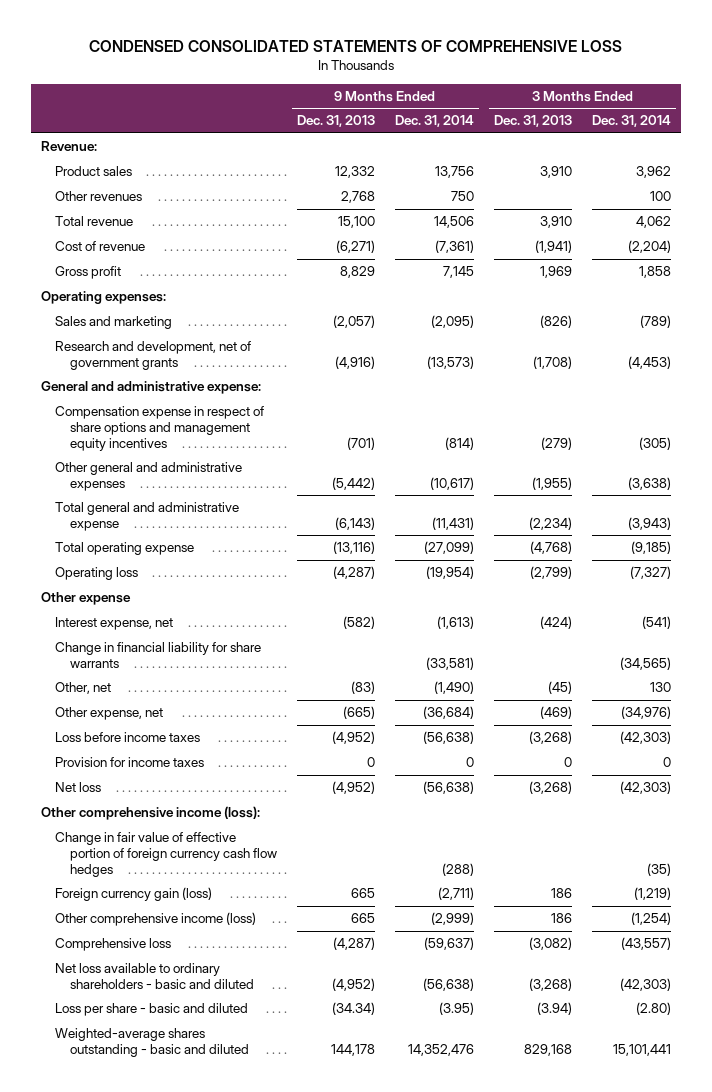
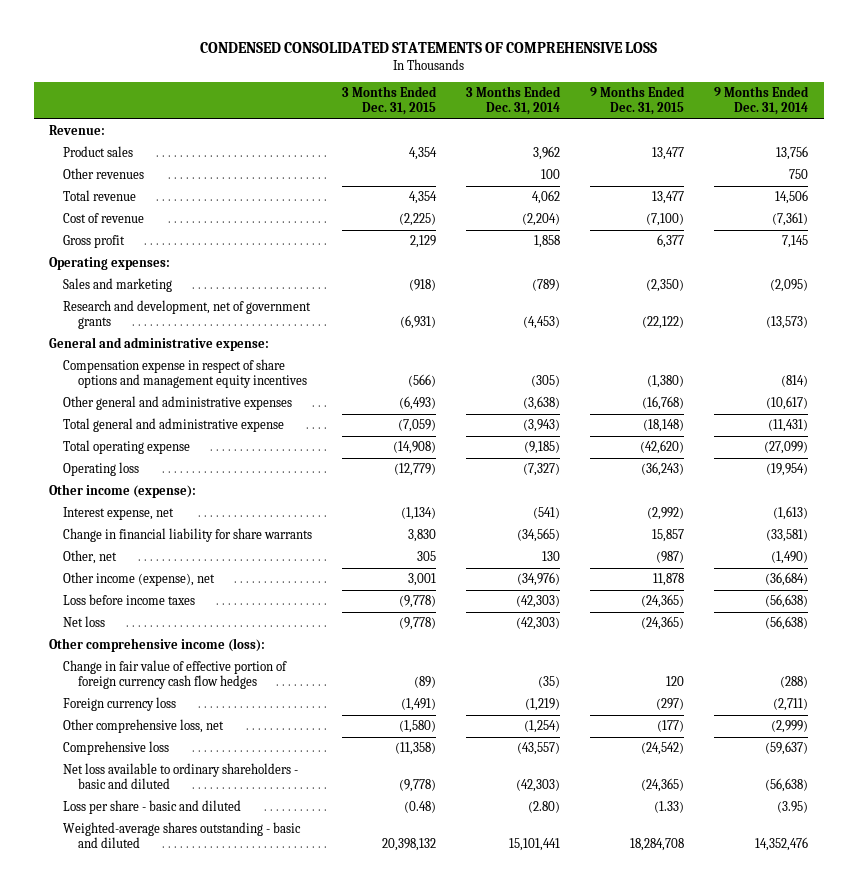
- | 9 Months Ended Dec. 31, 2013 | 9 Months Ended Dec. 31, 2014 | 3 Months Ended Dec. 31, 2013 | 3 Months Ended Dec. 31, 2014
+ | 3 Months Ended Dec. 31, 2015 | 3 Months Ended Dec. 31, 2014 | 9 Months Ended Dec. 31, 2015 | 9 Months Ended Dec. 31, 2014
- Other expense
+ Other income (expense):
- Other expense, net | (665) | (36,684) | (469) | (34,976)
+ Other income (expense), net | 3,001 | (34,976) | 11,878 | (36,684)
- Provision for income taxes | 0 | 0 | 0 | 0
- Foreign currency gain (loss) | 665 | (2,711) | 186 | (1,219)
- Other comprehensive income (loss) | 665 | (2,999) | 186 | (1,254)
+ Foreign currency loss | (1,491) | (1,219) | (297) | (2,711)
+ Other comprehensive loss, net | (1,580) | (1,254) | (177) | (2,999)

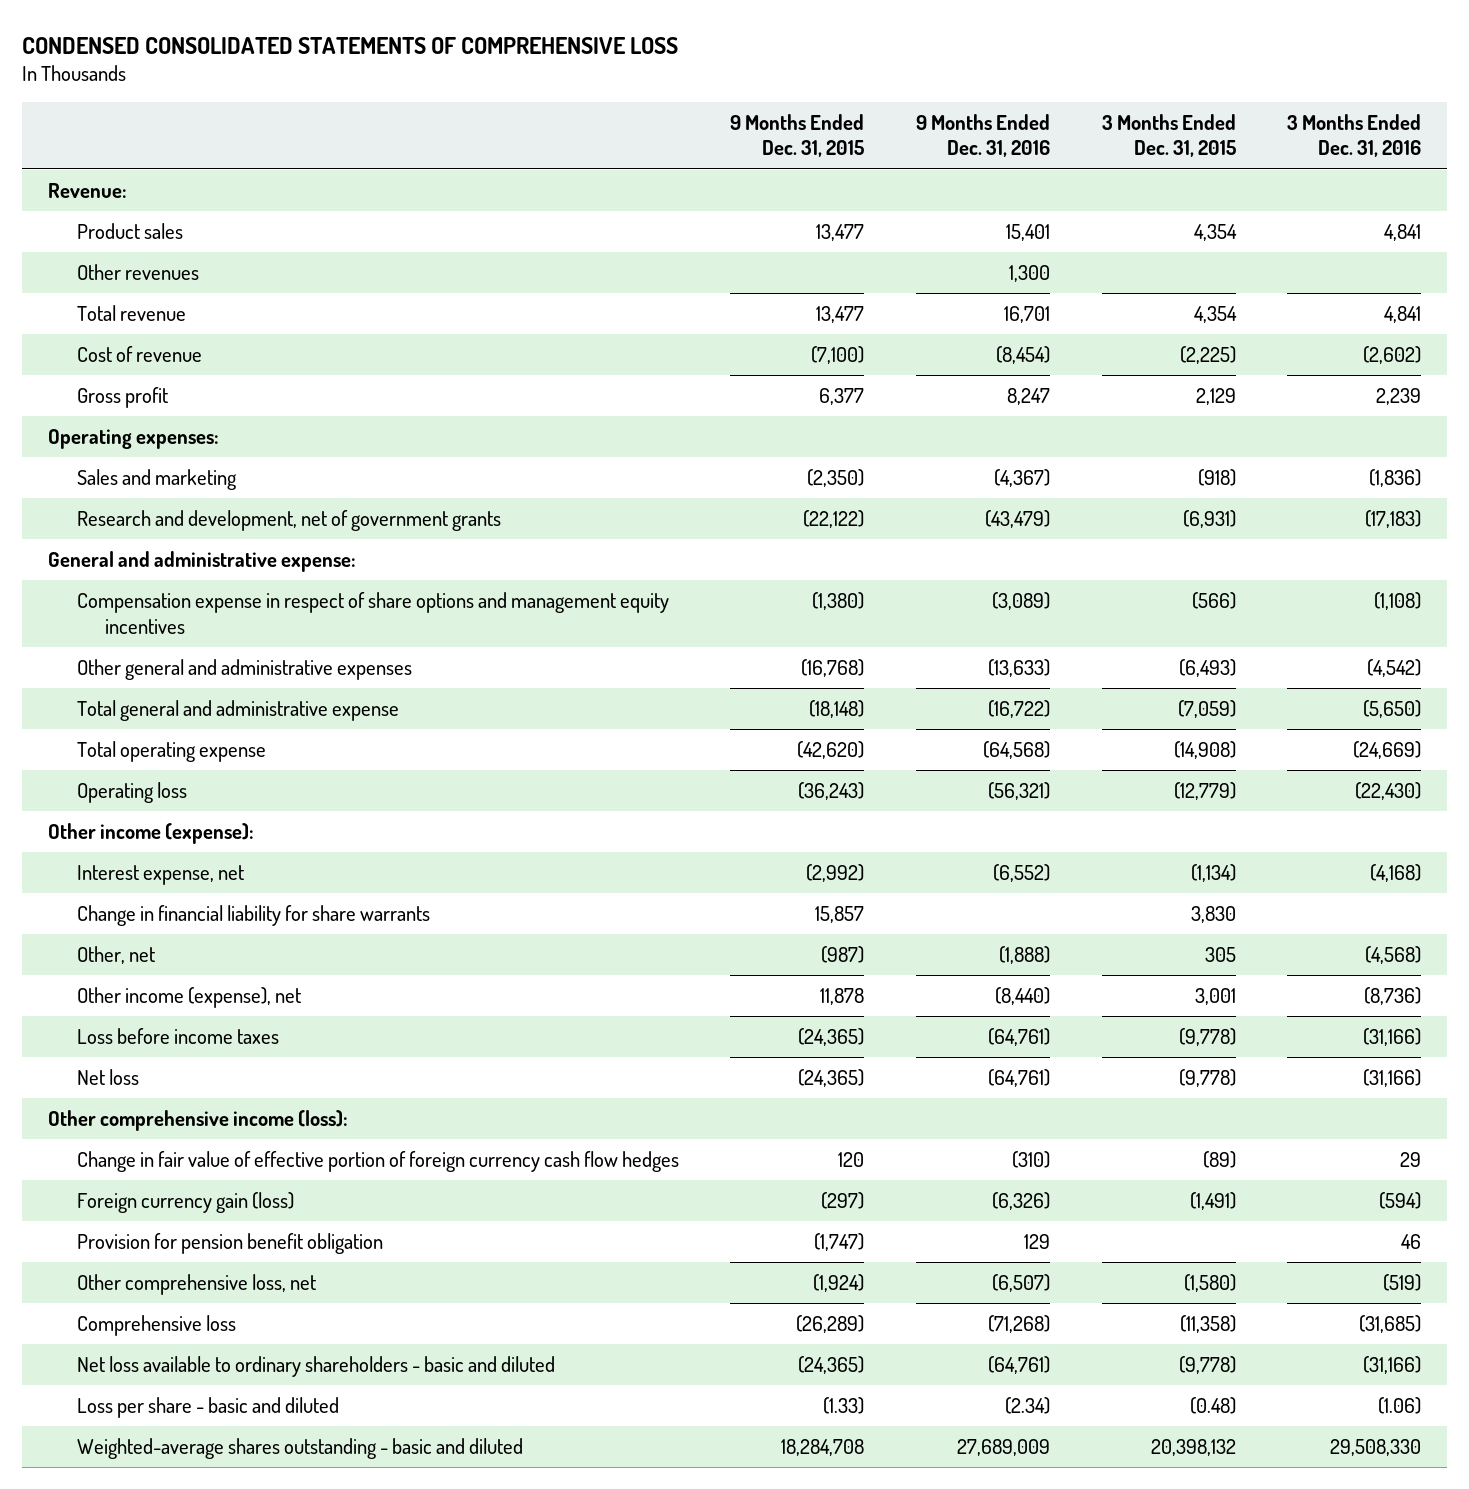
- | 3 Months Ended Dec. 31, 2015 | 3 Months Ended Dec. 31, 2014 | 9 Months Ended Dec. 31, 2015 | 9 Months Ended Dec. 31, 2014
+ | 9 Months Ended Dec. 31, 2015 | 9 Months Ended Dec. 31, 2016 | 3 Months Ended Dec. 31, 2015 | 3 Months Ended Dec. 31, 2016
- Foreign currency loss | (1,491) | (1,219) | (297) | (2,711)
- Other comprehensive loss, net | (1,580) | (1,254) | (177) | (2,999)
- Comprehensive loss | (11,358) | (43,557) | (24,542) | (59,637)
+ Foreign currency gain (loss) | (297) | (6,326) | (1,491) | (594)
+ Provision for pension benefit obligation | (1,747) | 129 | | 46
+ Other comprehensive loss, net | (1,924) | (6,507) | (1,580) | (519)
+ Comprehensive loss | (26,289) | (71,268) | (11,358) | (31,685)

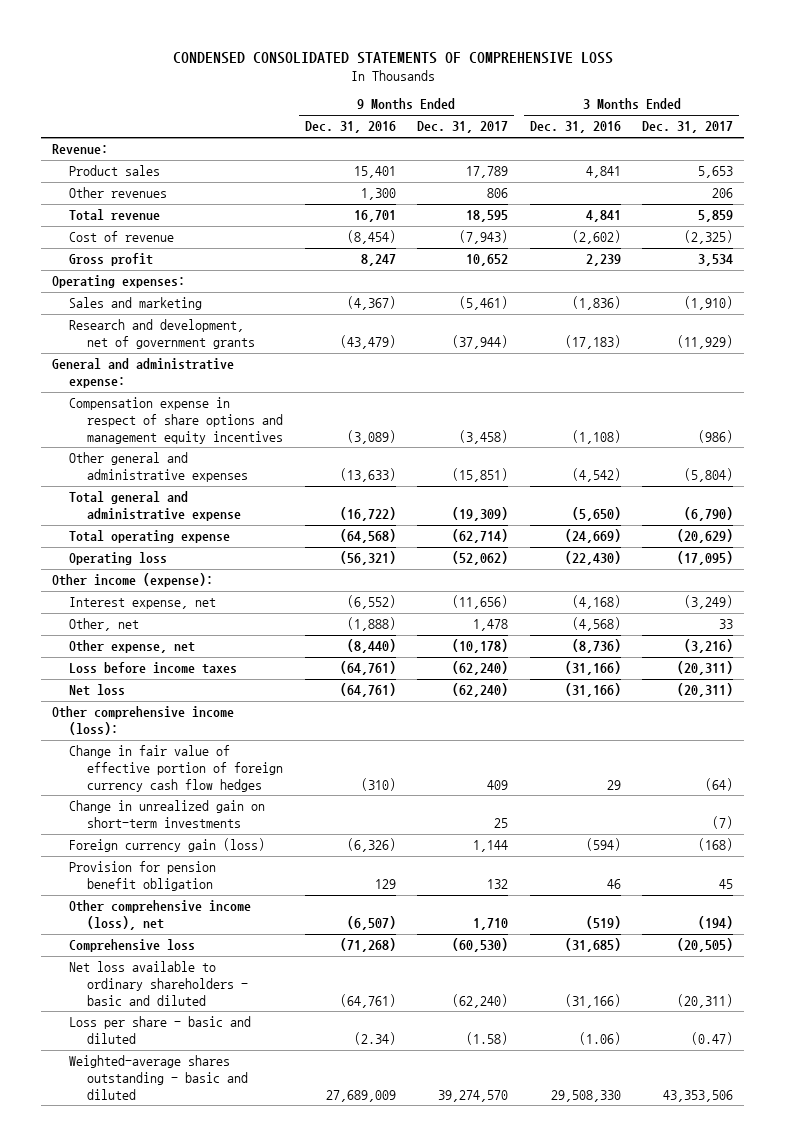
- | 9 Months Ended Dec. 31, 2015 | 9 Months Ended Dec. 31, 2016 | 3 Months Ended Dec. 31, 2015 | 3 Months Ended Dec. 31, 2016
+ | 9 Months Ended Dec. 31, 2016 | 9 Months Ended Dec. 31, 2017 | 3 Months Ended Dec. 31, 2016 | 3 Months Ended Dec. 31, 2017
- Change in financial liability for share warrants | 15,857 | | 3,830 |
- Other income (expense), net | 11,878 | (8,440) | 3,001 | (8,736)
+ Other expense, net | (8,440) | (10,178) | (8,736) | (3,216)
+ Change in unrealized gain on short-term investments | | 25 | | (7)
- Other comprehensive loss, net | (1,924) | (6,507) | (1,580) | (519)
+ Other comprehensive income (loss), net | (6,507) | 1,710 | (519) | (194)

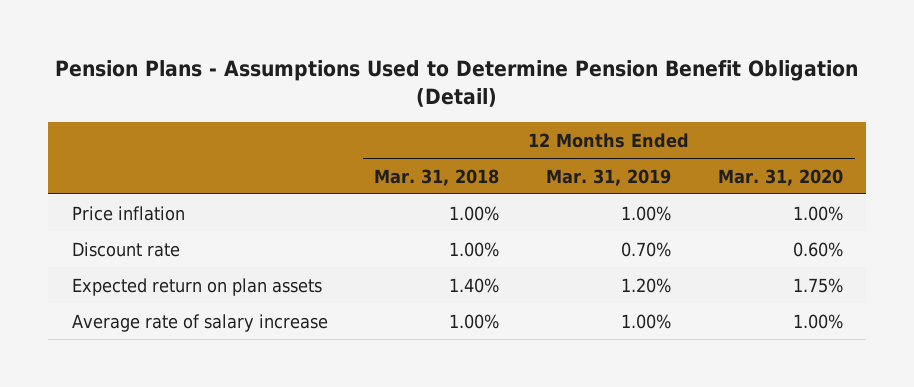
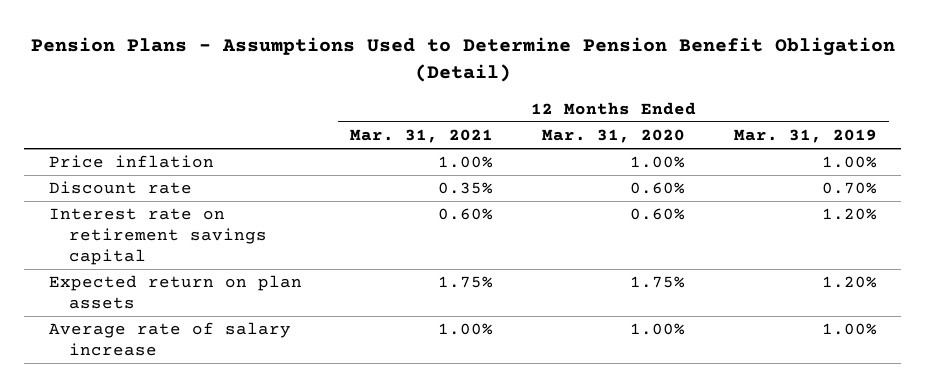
- | 12 Months Ended Mar. 31, 2018 | 12 Months Ended Mar. 31, 2019 | 12 Months Ended Mar. 31, 2020
+ | 12 Months Ended Mar. 31, 2021 | 12 Months Ended Mar. 31, 2020 | 12 Months Ended Mar. 31, 2019
+ Interest rate on retirement savings capital | 0.60% | 0.60% | 1.20%

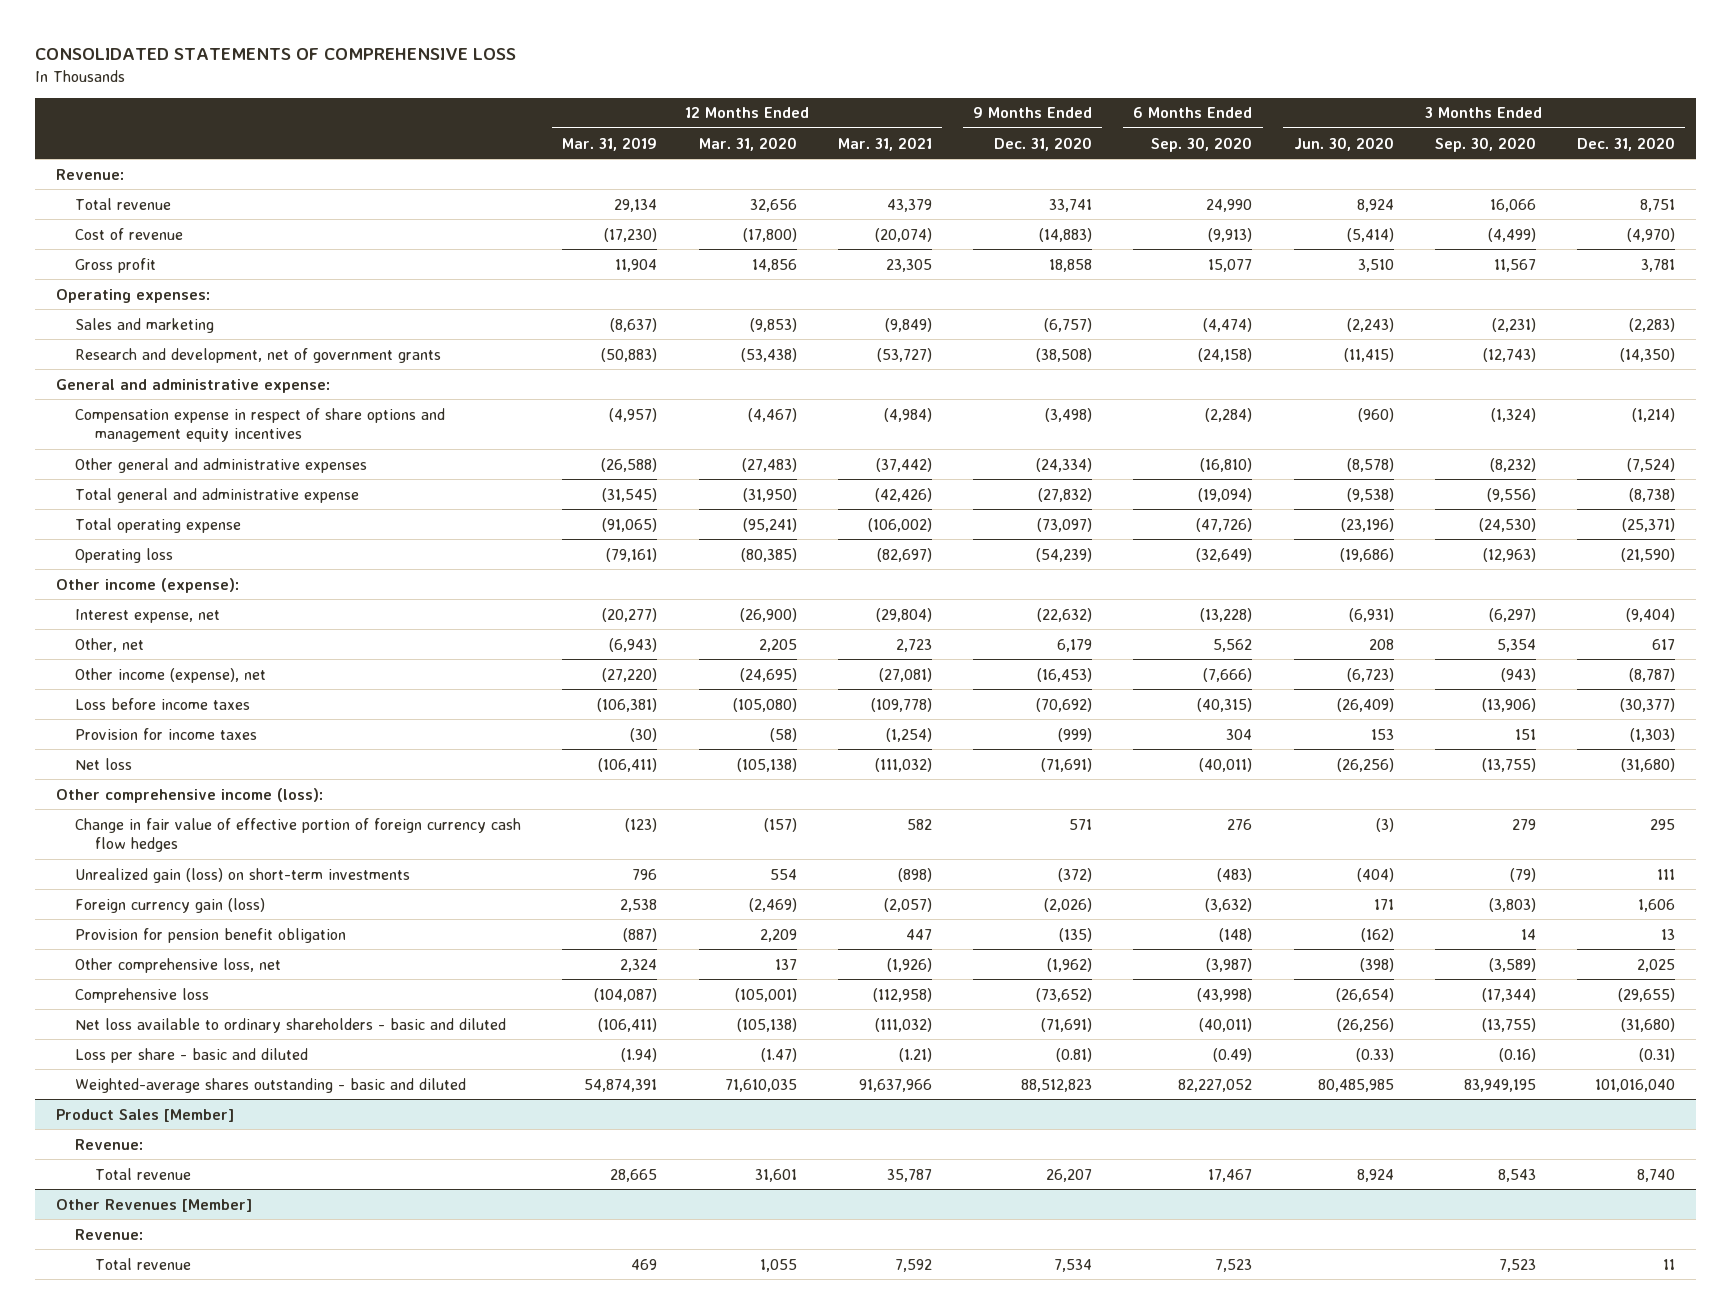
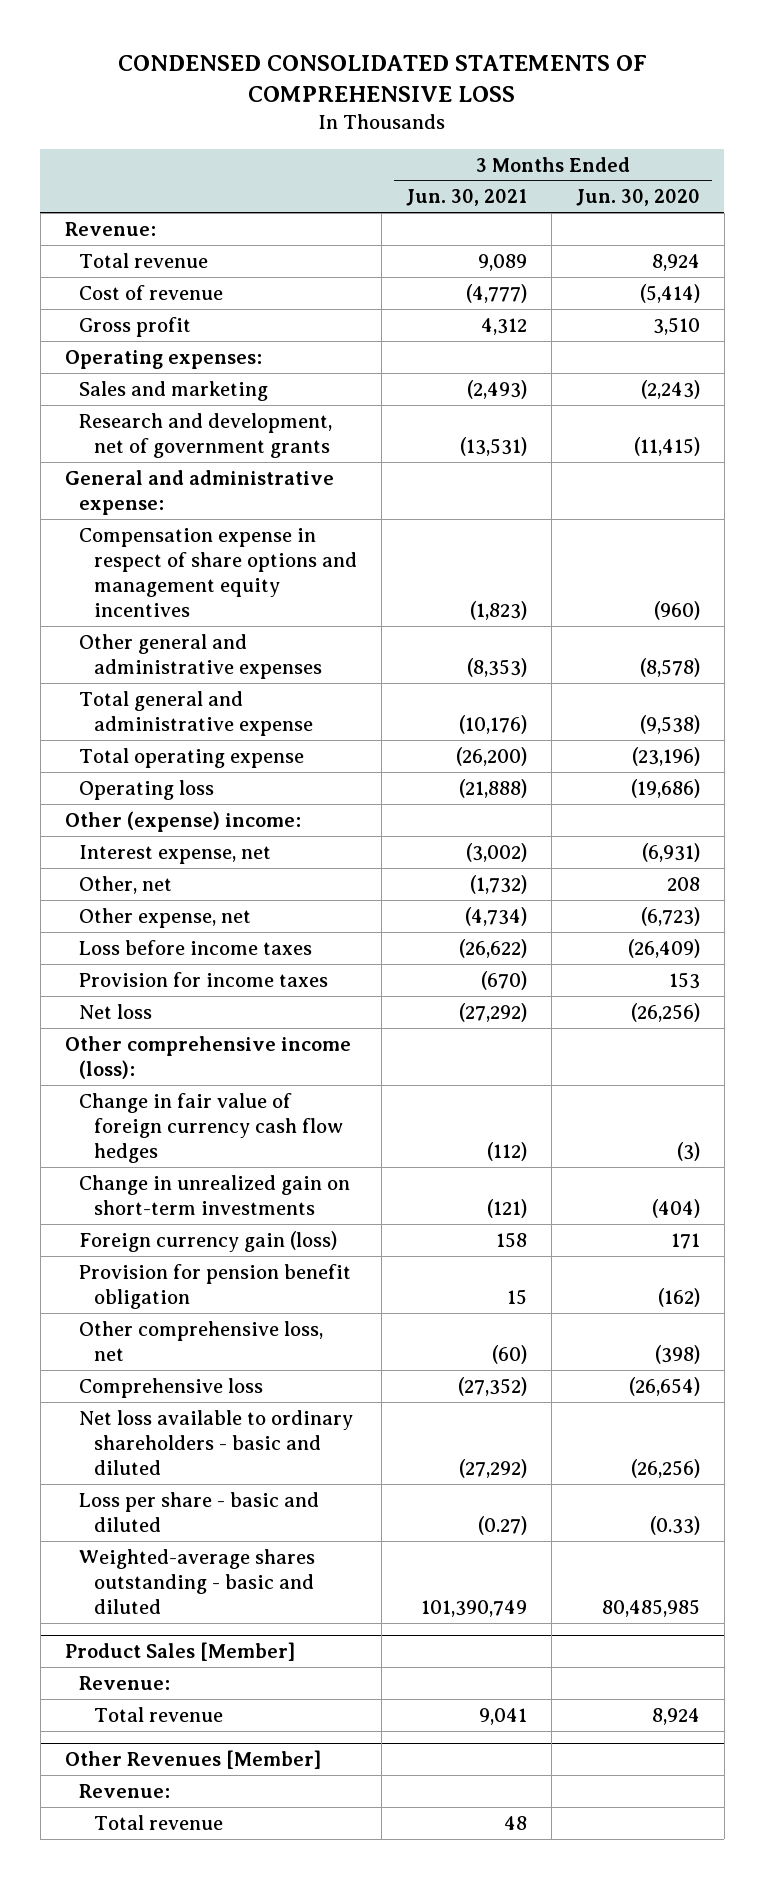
- CONSOLIDATED STATEMENTS OF COMPREHENSIVE LOSS
+ CONDENSED CONSOLIDATED STATEMENTS OF COMPREHENSIVE LOSS
- | 12 Months Ended Mar. 31, 2019 | 12 Months Ended Mar. 31, 2020 | 12 Months Ended Mar. 31, 2021 | 9 Months Ended Dec. 31, 2020 | 6 Months Ended Sep. 30, 2020 | 3 Months Ended Jun. 30, 2020 | 3 Months Ended Sep. 30, 2020 | 3 Months Ended Dec. 31, 2020
+ | 3 Months Ended Jun. 30, 2021 | 3 Months Ended Jun. 30, 2020
- Other income (expense):
+ Other (expense) income:
- Other income (expense), net | (27,220) | (24,695) | (27,081) | (16,453) | (7,666) | (6,723) | (943) | (8,787)
+ Other expense, net | (4,734) | (6,723)
- Change in fair value of effective portion of foreign currency cash flow hedges | (123) | (157) | 582 | 571 | 276 | (3) | 279 | 295
- Unrealized gain (loss) on short-term investments | 796 | 554 | (898) | (372) | (483) | (404) | (79) | 111
+ Change in fair value of foreign currency cash flow hedges | (112) | (3)
+ Change in unrealized gain on short-term investments | (121) | (404)

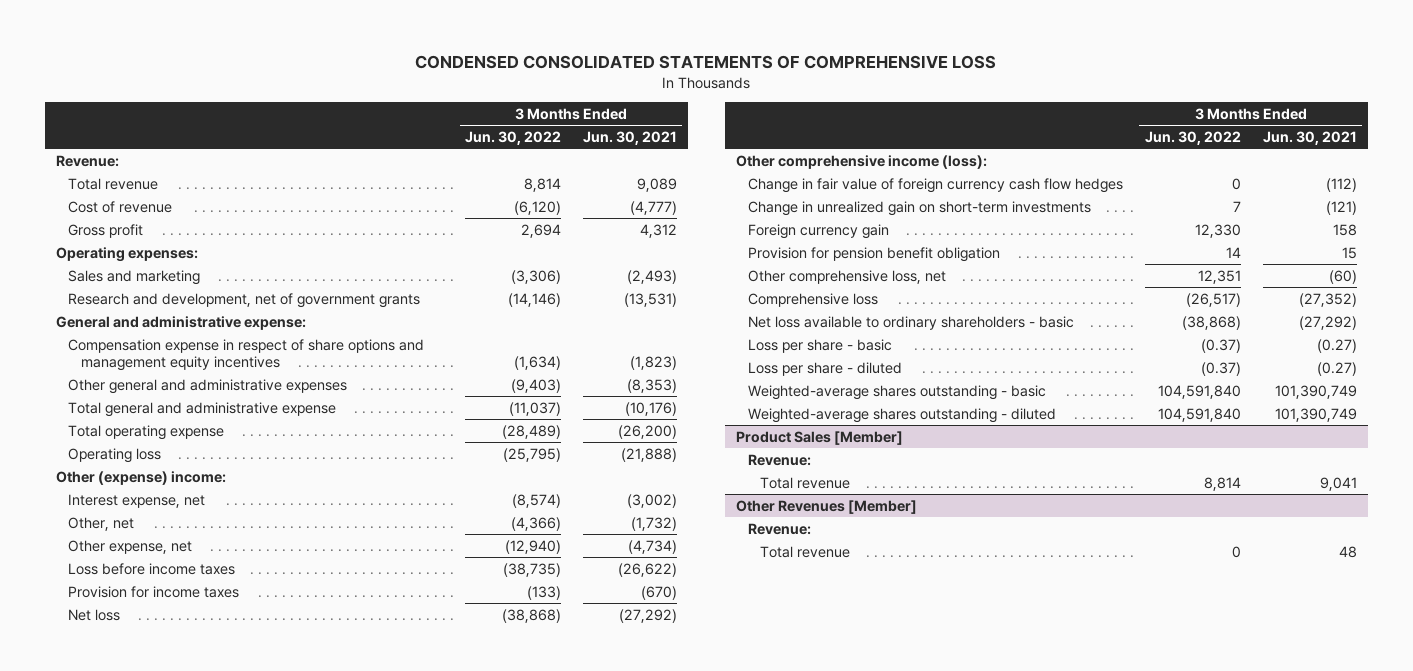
- | 3 Months Ended Jun. 30, 2021 | 3 Months Ended Jun. 30, 2020
+ | 3 Months Ended Jun. 30, 2022 | 3 Months Ended Jun. 30, 2021
- Foreign currency gain (loss) | 158 | 171
+ Foreign currency gain | 12,330 | 158
- Net loss available to ordinary shareholders - basic and diluted | (27,292) | (26,256)
- Loss per share - basic and diluted | (0.27) | (0.33)
- Weighted-average shares outstanding - basic and diluted | 101,390,749 | 80,485,985
+ Net loss available to ordinary shareholders - basic | (38,868) | (27,292)
+ Loss per share - basic | (0.37) | (0.27)
+ Loss per share - diluted | (0.37) | (0.27)
+ Weighted-average shares outstanding - basic | 104,591,840 | 101,390,749
+ Weighted-average shares outstanding - diluted | 104,591,840 | 101,390,749

